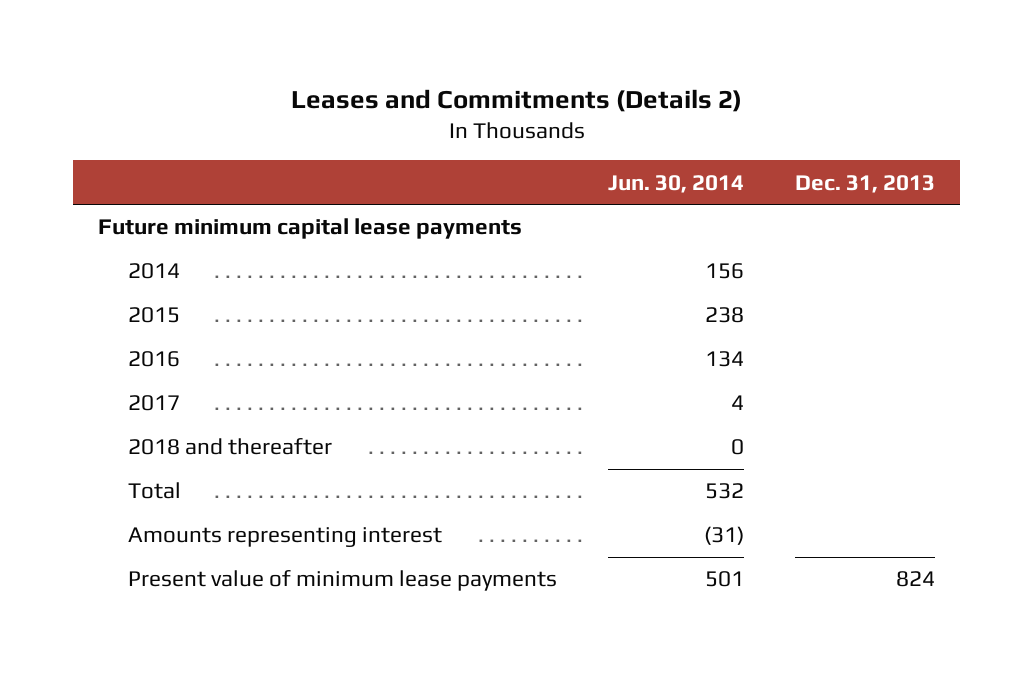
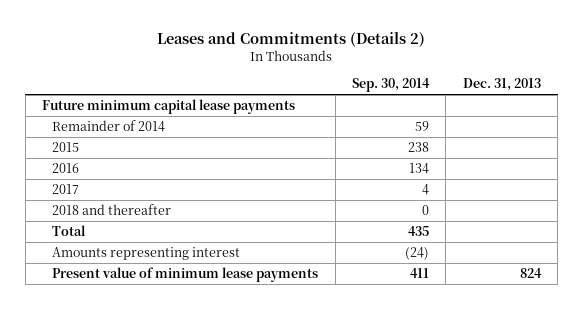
- | Jun. 30, 2014 | Dec. 31, 2013
+ | Sep. 30, 2014 | Dec. 31, 2013
- 2014 | 156 |
+ Remainder of 2014 | 59 |

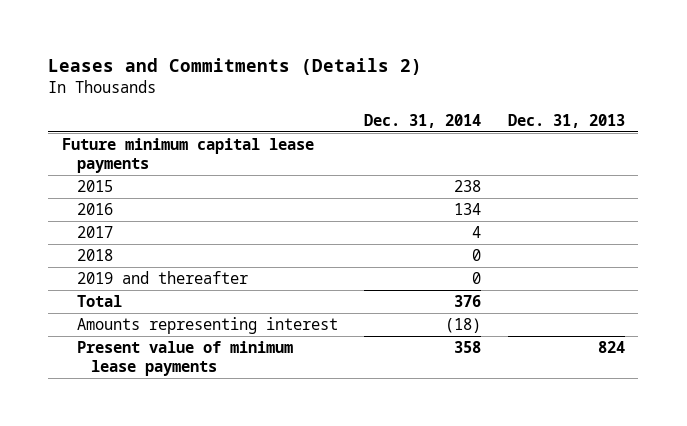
- | Sep. 30, 2014 | Dec. 31, 2013
+ | Dec. 31, 2014 | Dec. 31, 2013
- Remainder of 2014 | 59 |
- 2018 and thereafter | 0 |
+ 2018 | 0 |
+ 2019 and thereafter | 0 |

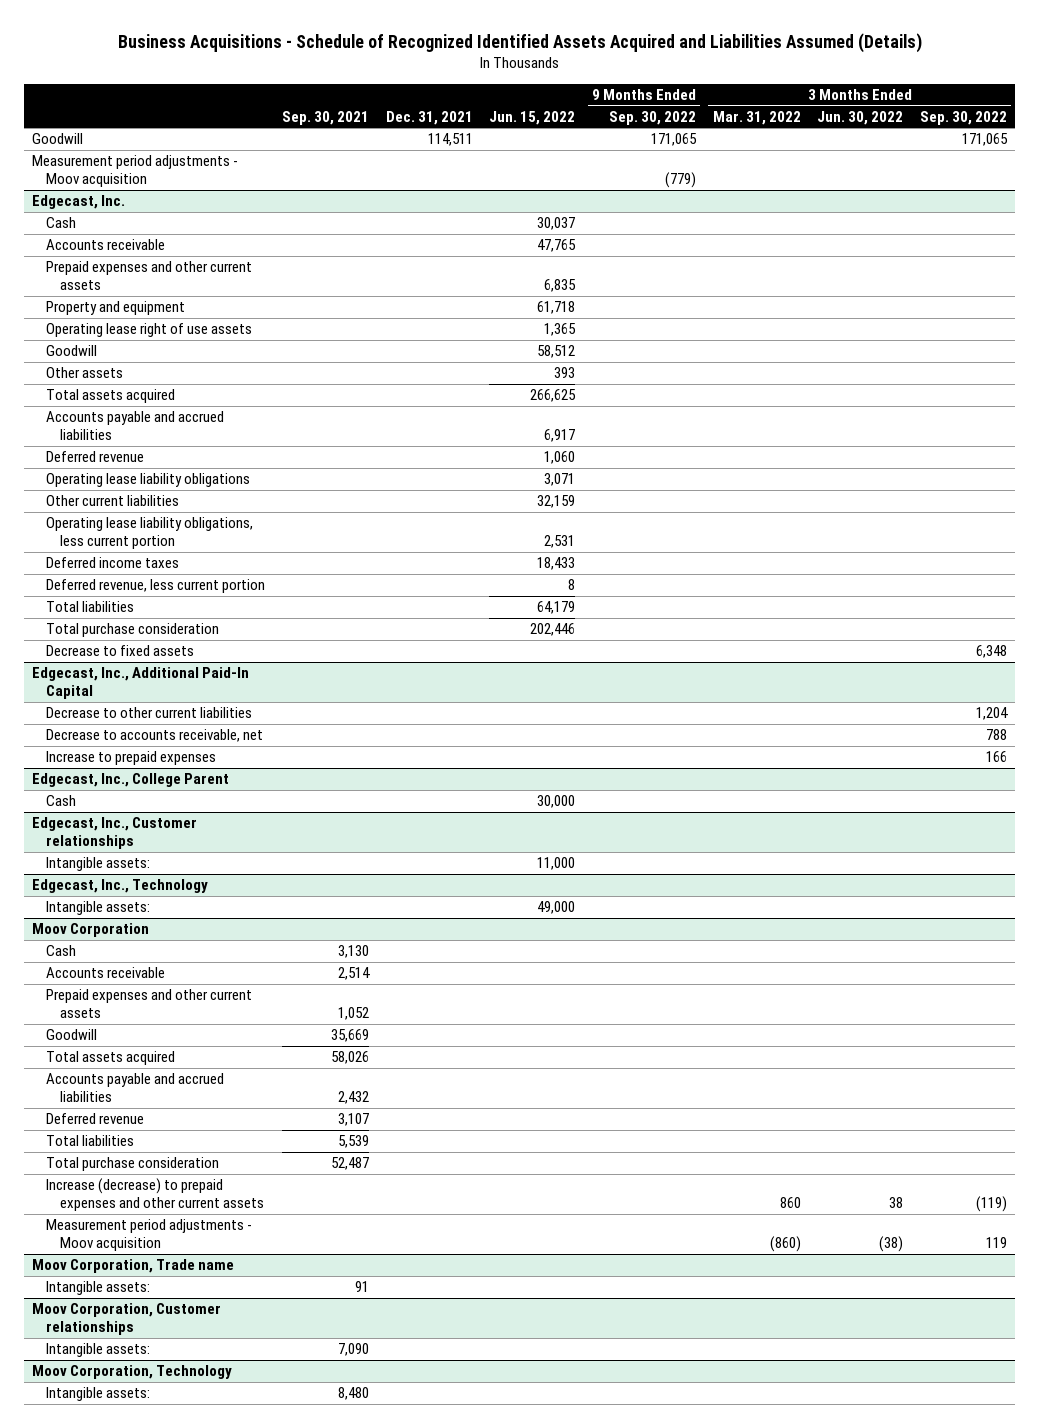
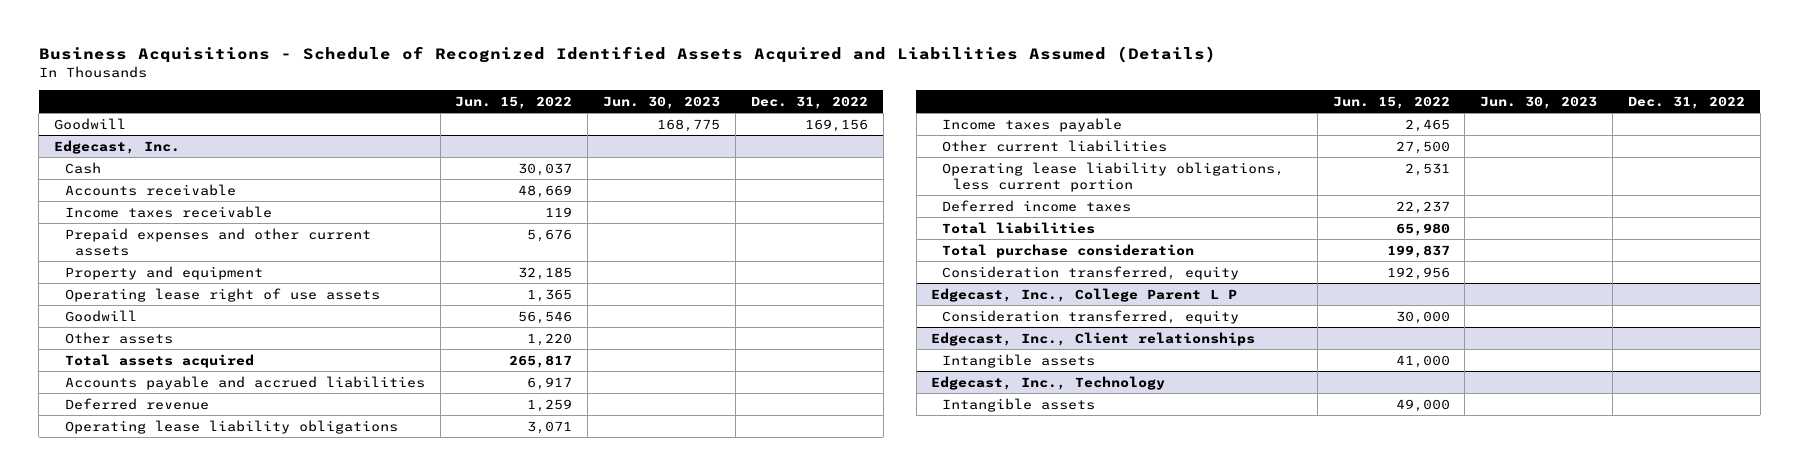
- | Sep. 30, 2021 | Dec. 31, 2021 | Jun. 15, 2022 | 9 Months Ended Sep. 30, 2022 | 3 Months Ended Mar. 31, 2022 | 3 Months Ended Jun. 30, 2022 | 3 Months Ended Sep. 30, 2022
+ | Jun. 15, 2022 | Jun. 30, 2023 | Dec. 31, 2022
- Measurement period adjustments - Moov acquisition | | | | (779) | | |
@ Edgecast, Inc.
- Accounts receivable | | | 47,765 | | | |
- Prepaid expenses and other current assets | | | 6,835 | | | |
- Property and equipment | | | 61,718 | | | |
+ Accounts receivable | 48,669 | |
+ Income taxes receivable | 119 | |
+ Prepaid expenses and other current assets | 5,676 | |
+ Property and equipment | 32,185 | |
- Goodwill | | | 58,512 | | | |
- Other assets | | | 393 | | | |
- Total assets acquired | | | 266,625 | | | |
+ Goodwill | 56,546 | |
+ Other assets | 1,220 | |
+ Total assets acquired | 265,817 | |
- Deferred revenue | | | 1,060 | | | |
+ Deferred revenue | 1,259 | |
- Other current liabilities | | | 32,159 | | | |
+ Income taxes payable | 2,465 | |
+ Other current liabilities | 27,500 | |
- Deferred income taxes | | | 18,433 | | | |
- Deferred revenue, less current portion | | | 8 | | | |
- Total liabilities | | | 64,179 | | | |
- Total purchase consideration | | | 202,446 | | | |
- Decrease to fixed assets | | | | | | | 6,348
- Edgecast, Inc., Additional Paid-In Capital
- Decrease to other current liabilities | | | | | | | 1,204
- Decrease to accounts receivable, net | | | | | | | 788
- Increase to prepaid expenses | | | | | | | 166
- Edgecast, Inc., College Parent
- Cash | | | 30,000 | | | |
- Edgecast, Inc., Customer relationships
- Intangible assets: | | | 11,000 | | | |
@ Edgecast, Inc.
+ Deferred income taxes | 22,237 | |
+ Total liabilities | 65,980 | |
+ Total purchase consideration | 199,837 | |
+ Consideration transferred, equity | 192,956 | |
+ Edgecast, Inc., College Parent L P
+ Consideration transferred, equity | 30,000 | |
+ Edgecast, Inc., Client relationships
+ Intangible assets | 41,000 | |
@ Edgecast, Inc., Technology
- Intangible assets: | | | 49,000 | | | |
- Moov Corporation
- Cash | 3,130 | | | | | |
- Accounts receivable | 2,514 | | | | | |
- Prepaid expenses and other current assets | 1,052 | | | | | |
- Goodwill | 35,669 | | | | | |
- Total assets acquired | 58,026 | | | | | |
- Accounts payable and accrued liabilities | 2,432 | | | | | |
- Deferred revenue | 3,107 | | | | | |
- Total liabilities | 5,539 | | | | | |
- Total purchase consideration | 52,487 | | | | | |
- Increase (decrease) to prepaid expenses and other current assets | | | | | 860 | 38 | (119)
- Measurement period adjustments - Moov acquisition | | | | | (860) | (38) | 119
- Moov Corporation, Trade name
- Intangible assets: | 91 | | | | | |
- Moov Corporation, Customer relationships
- Intangible assets: | 7,090 | | | | | |
- Moov Corporation, Technology
- Intangible assets: | 8,480 | | | | | |
@ Edgecast, Inc., Technology
+ Intangible assets | 49,000 | |

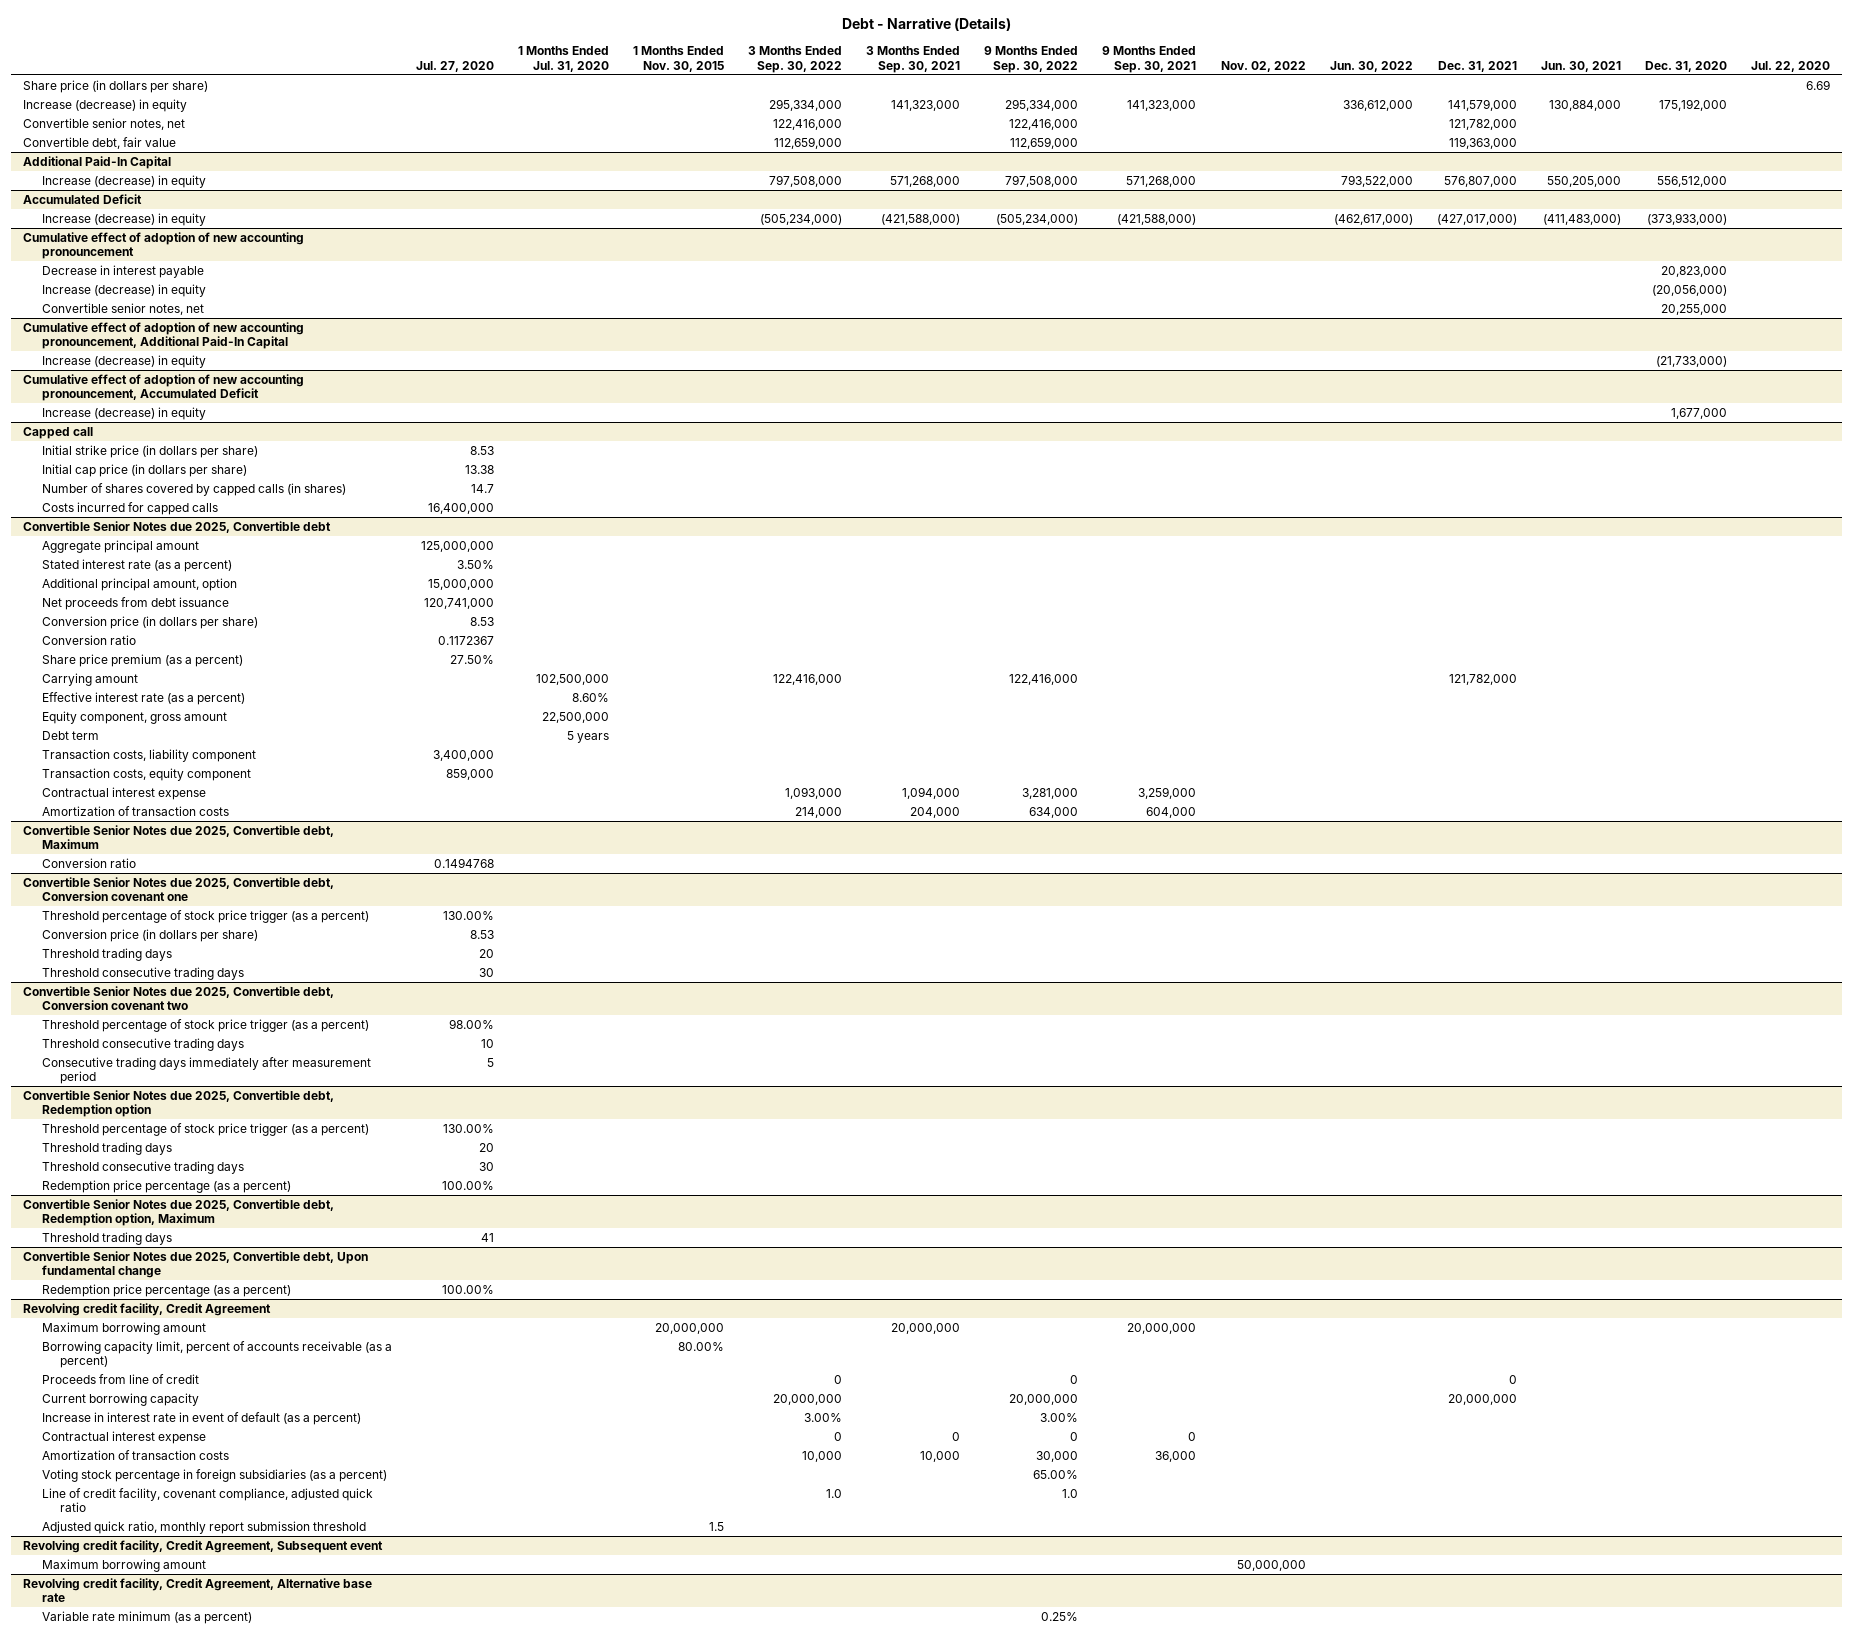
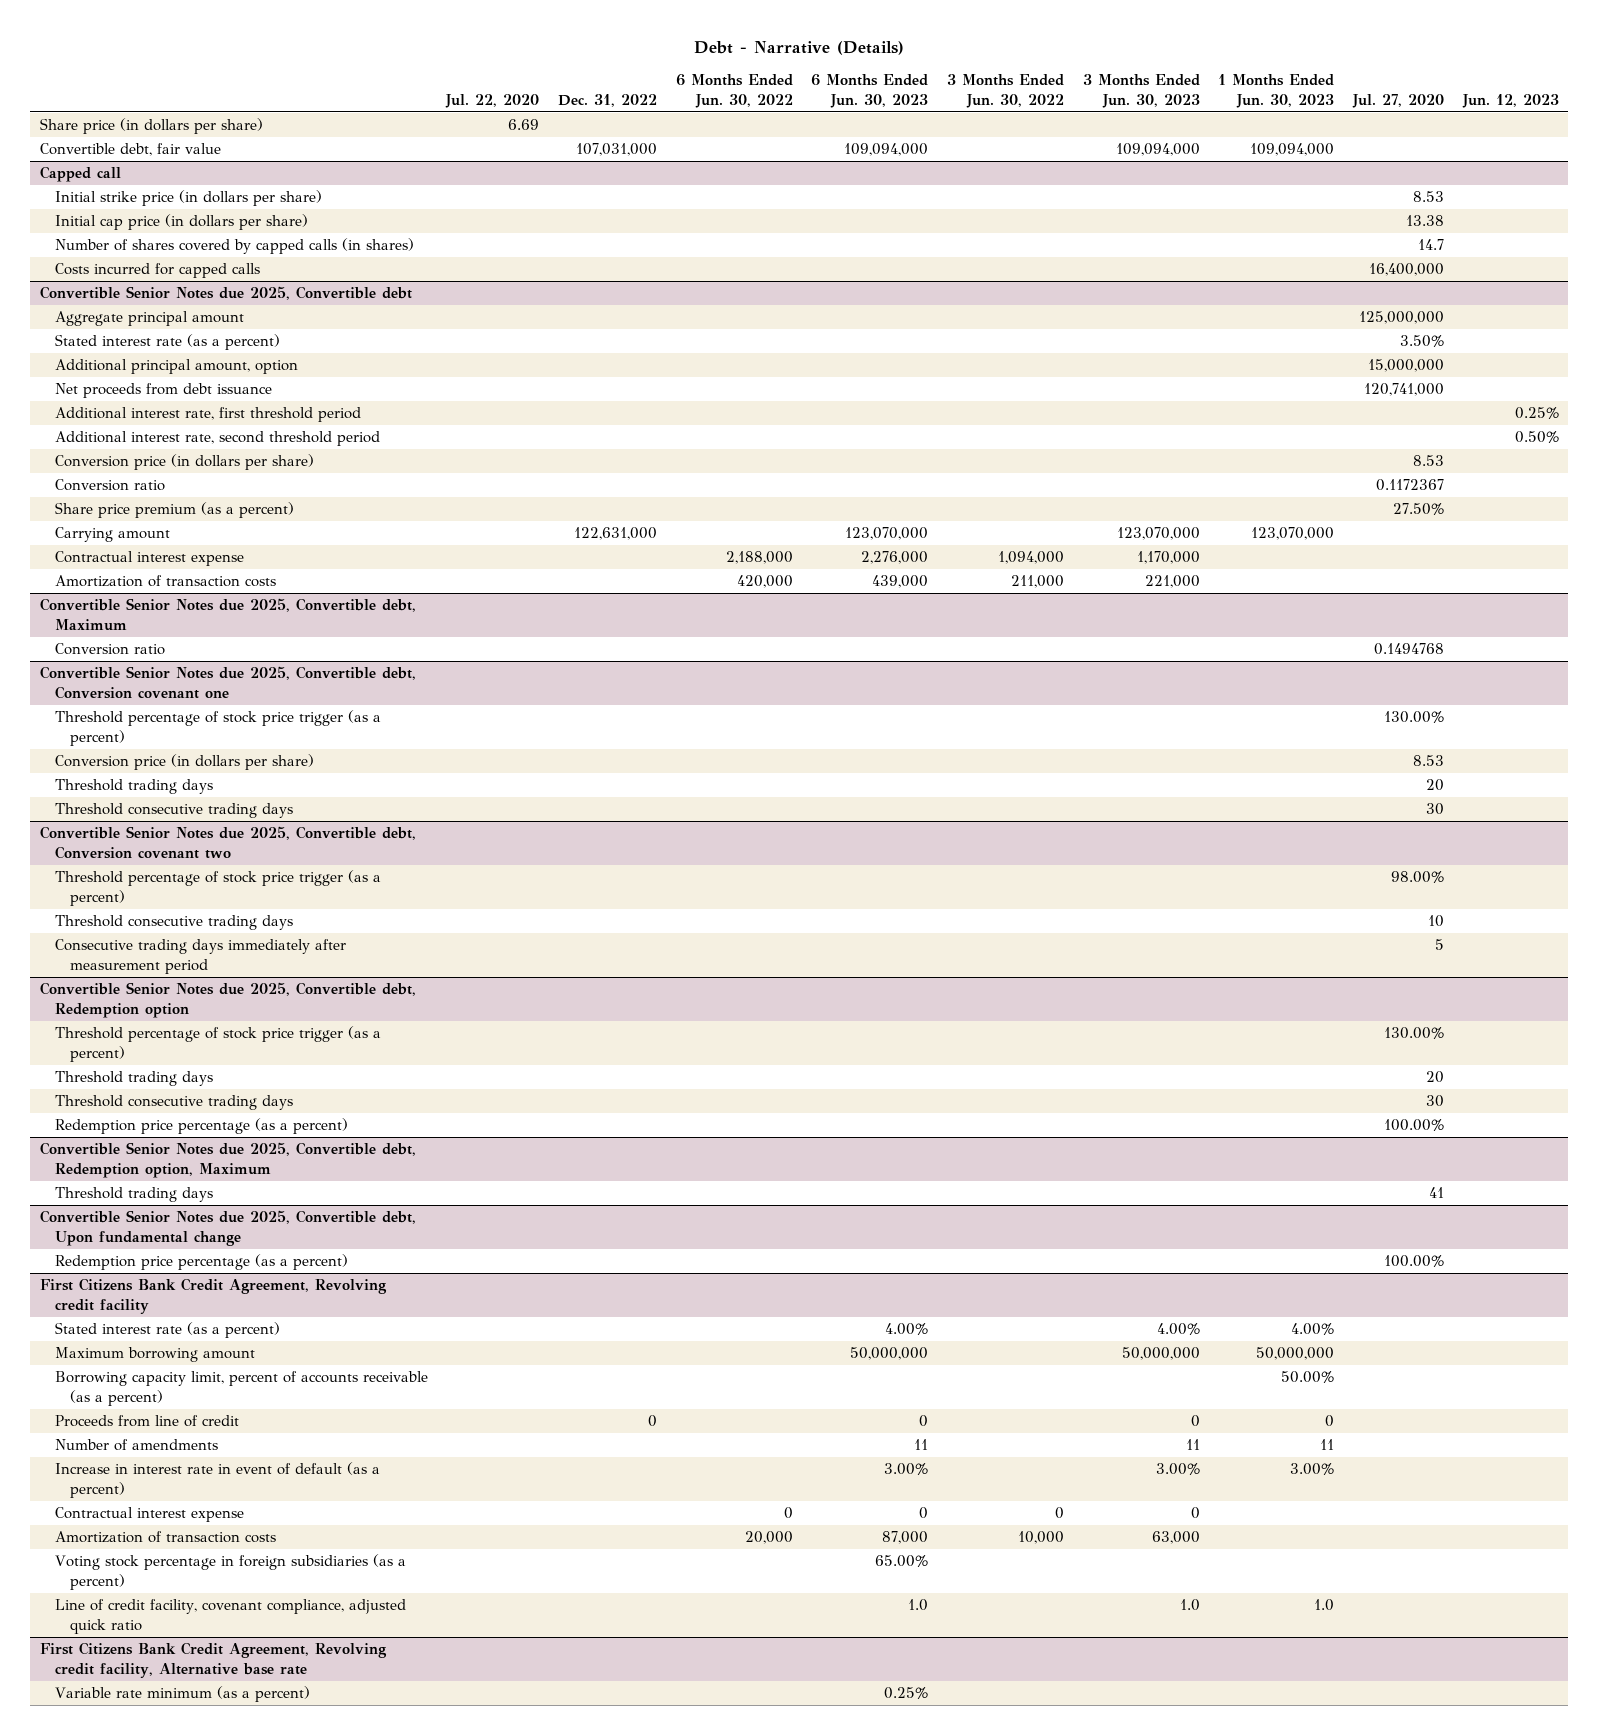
- | Jul. 27, 2020 | 1 Months Ended Jul. 31, 2020 | 1 Months Ended Nov. 30, 2015 | 3 Months Ended Sep. 30, 2022 | 3 Months Ended Sep. 30, 2021 | 9 Months Ended Sep. 30, 2022 | 9 Months Ended Sep. 30, 2021 | Nov. 02, 2022 | Jun. 30, 2022 | Dec. 31, 2021 | Jun. 30, 2021 | Dec. 31, 2020 | Jul. 22, 2020
+ | Jul. 22, 2020 | Dec. 31, 2022 | 6 Months Ended Jun. 30, 2022 | 6 Months Ended Jun. 30, 2023 | 3 Months Ended Jun. 30, 2022 | 3 Months Ended Jun. 30, 2023 | 1 Months Ended Jun. 30, 2023 | Jul. 27, 2020 | Jun. 12, 2023
- Increase (decrease) in equity | | | | 295,334,000 | 141,323,000 | 295,334,000 | 141,323,000 | | 336,612,000 | 141,579,000 | 130,884,000 | 175,192,000 |
- Convertible senior notes, net | | | | 122,416,000 | | 122,416,000 | | | | 121,782,000 | | |
- Additional Paid-In Capital
- Increase (decrease) in equity | | | | 797,508,000 | 571,268,000 | 797,508,000 | 571,268,000 | | 793,522,000 | 576,807,000 | 550,205,000 | 556,512,000 |
- Accumulated Deficit
- Increase (decrease) in equity | | | | (505,234,000) | (421,588,000) | (505,234,000) | (421,588,000) | | (462,617,000) | (427,017,000) | (411,483,000) | (373,933,000) |
- Cumulative effect of adoption of new accounting pronouncement
- Decrease in interest payable | | | | | | | | | | | | 20,823,000 |
- Increase (decrease) in equity | | | | | | | | | | | | (20,056,000) |
- Convertible senior notes, net | | | | | | | | | | | | 20,255,000 |
- Cumulative effect of adoption of new accounting pronouncement, Additional Paid-In Capital
- Increase (decrease) in equity | | | | | | | | | | | | (21,733,000) |
- Cumulative effect of adoption of new accounting pronouncement, Accumulated Deficit
- Increase (decrease) in equity | | | | | | | | | | | | 1,677,000 |
@ Convertible Senior Notes due 2025, Convertible debt
+ Additional interest rate, first threshold period | | | | | | | | | 0.25%
+ Additional interest rate, second threshold period | | | | | | | | | 0.50%
- Effective interest rate (as a percent) | | 8.60% | | | | | | | | | | |
- Equity component, gross amount | | 22,500,000 | | | | | | | | | | |
- Debt term | | 5 years | | | | | | | | | | |
- Transaction costs, liability component | 3,400,000 | | | | | | | | | | | |
- Transaction costs, equity component | 859,000 | | | | | | | | | | | |
- Revolving credit facility, Credit Agreement
+ First Citizens Bank Credit Agreement, Revolving credit facility
+ Stated interest rate (as a percent) | | | | 4.00% | | 4.00% | 4.00% | |
- Current borrowing capacity | | | | 20,000,000 | | 20,000,000 | | | | 20,000,000 | | |
+ Number of amendments | | | | 11 | | 11 | 11 | |
- Adjusted quick ratio, monthly report submission threshold | | | 1.5 | | | | | | | | | |
- Revolving credit facility, Credit Agreement, Subsequent event
- Maximum borrowing amount | | | | | | | | 50,000,000 | | | | |
- Revolving credit facility, Credit Agreement, Alternative base rate
+ First Citizens Bank Credit Agreement, Revolving credit facility, Alternative base rate

